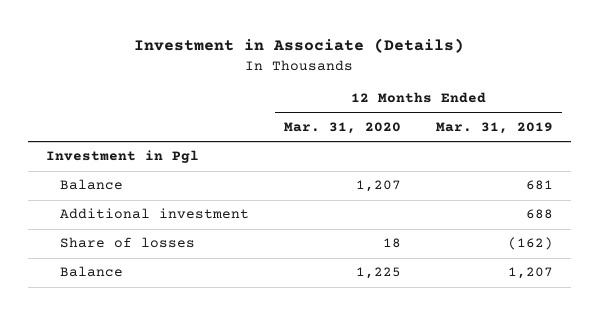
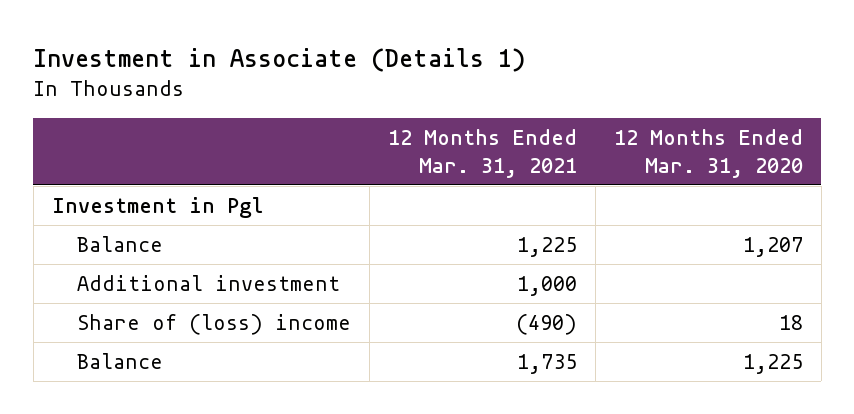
- Investment in Associate (Details)
+ Investment in Associate (Details 1)
- | 12 Months Ended Mar. 31, 2020 | 12 Months Ended Mar. 31, 2019
+ | 12 Months Ended Mar. 31, 2021 | 12 Months Ended Mar. 31, 2020
- Share of losses | 18 | (162)
+ Share of (loss) income | (490) | 18

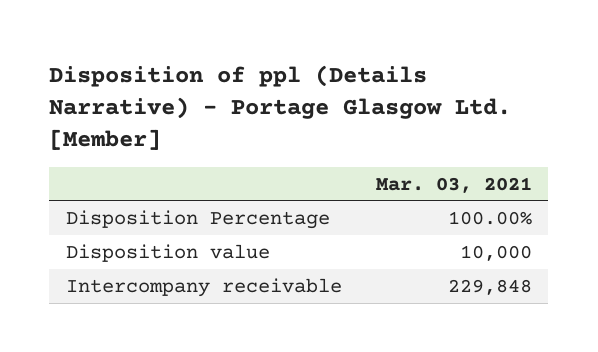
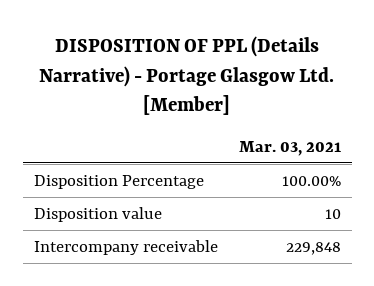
- Disposition of ppl (Details Narrative) - Portage Glasgow Ltd. [Member]
+ DISPOSITION OF PPL (Details Narrative) - Portage Glasgow Ltd. [Member]
- Disposition value | 10,000
+ Disposition value | 10

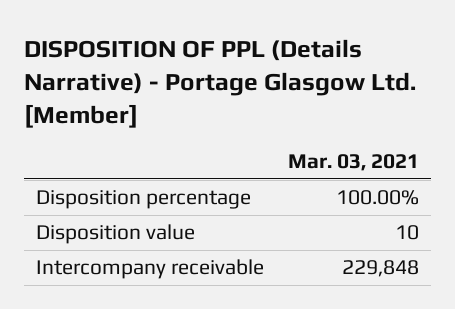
- Disposition Percentage | 100.00%
+ Disposition percentage | 100.00%

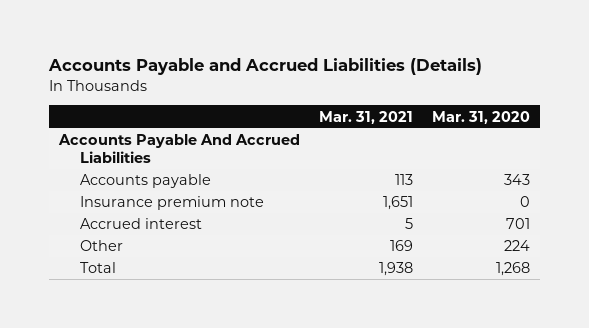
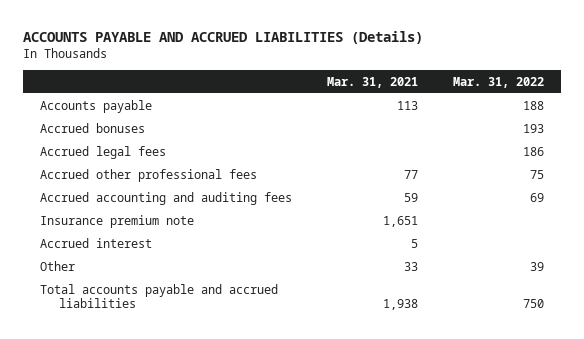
- Accounts Payable and Accrued Liabilities (Details)
+ ACCOUNTS PAYABLE AND ACCRUED LIABILITIES (Details)
- | Mar. 31, 2021 | Mar. 31, 2020
+ | Mar. 31, 2021 | Mar. 31, 2022
- Accounts Payable And Accrued Liabilities
+ Accrued bonuses | | 193
+ Accrued legal fees | | 186
+ Accrued other professional fees | 77 | 75
+ Accrued accounting and auditing fees | 59 | 69
- Other | 169 | 224
- Total | 1,938 | 1,268
+ Other | 33 | 39
+ Total accounts payable and accrued liabilities | 1,938 | 750

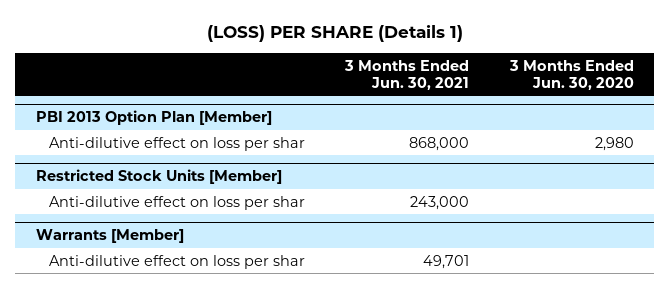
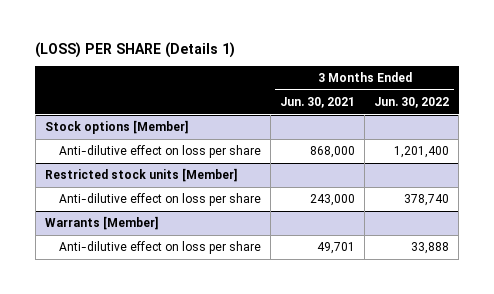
- | 3 Months Ended Jun. 30, 2021 | 3 Months Ended Jun. 30, 2020
+ | 3 Months Ended Jun. 30, 2021 | 3 Months Ended Jun. 30, 2022
- PBI 2013 Option Plan [Member]
- Anti-dilutive effect on loss per shar | 868,000 | 2,980
- Restricted Stock Units [Member]
- Anti-dilutive effect on loss per shar | 243,000 |
+ Stock options [Member]
+ Anti-dilutive effect on loss per share | 868,000 | 1,201,400
+ Restricted stock units [Member]
+ Anti-dilutive effect on loss per share | 243,000 | 378,740
@ Warrants [Member]
- Anti-dilutive effect on loss per shar | 49,701 |
+ Anti-dilutive effect on loss per share | 49,701 | 33,888

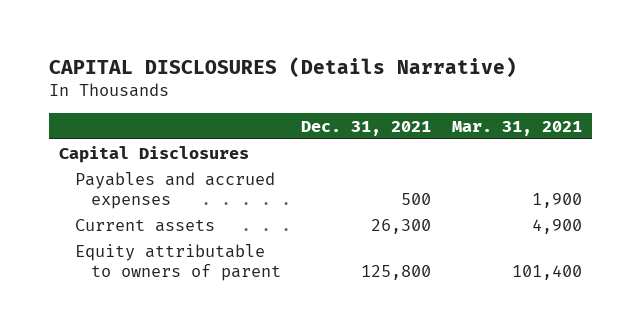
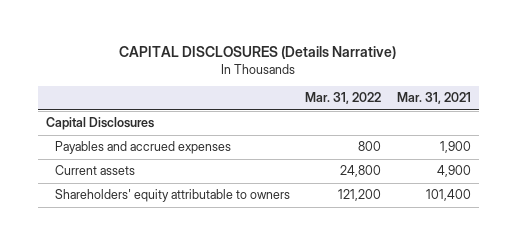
- | Dec. 31, 2021 | Mar. 31, 2021
+ | Mar. 31, 2022 | Mar. 31, 2021
- Equity attributable to owners of parent | 125,800 | 101,400
+ Shareholders' equity attributable to owners | 121,200 | 101,400

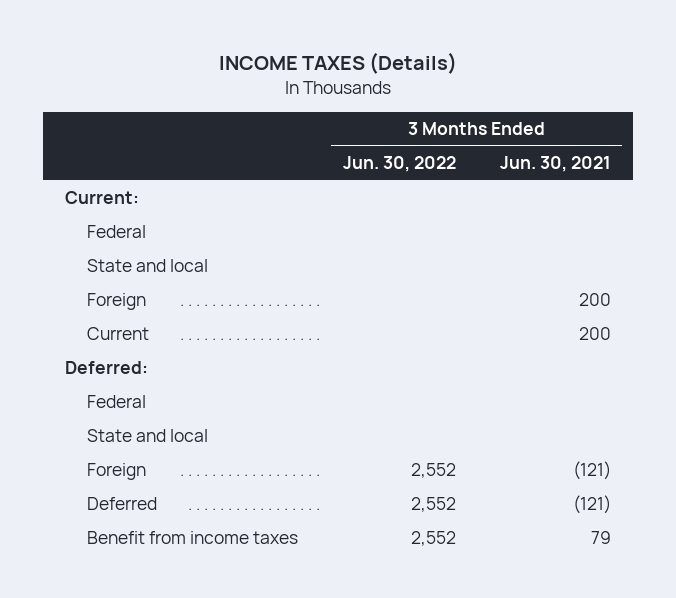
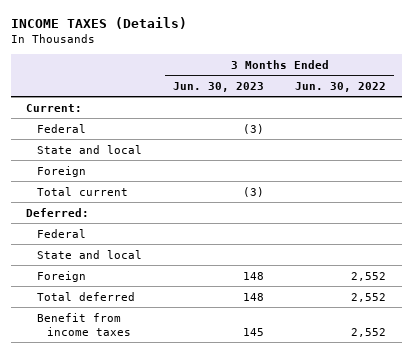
- | 3 Months Ended Jun. 30, 2022 | 3 Months Ended Jun. 30, 2021
+ | 3 Months Ended Jun. 30, 2023 | 3 Months Ended Jun. 30, 2022
- Current | | 200
+ Total current | (3) |
- Deferred | 2,552 | (121)
+ Total deferred | 148 | 2,552

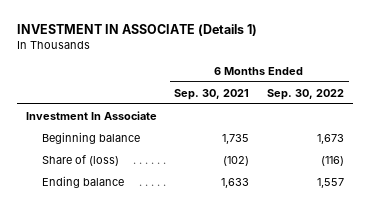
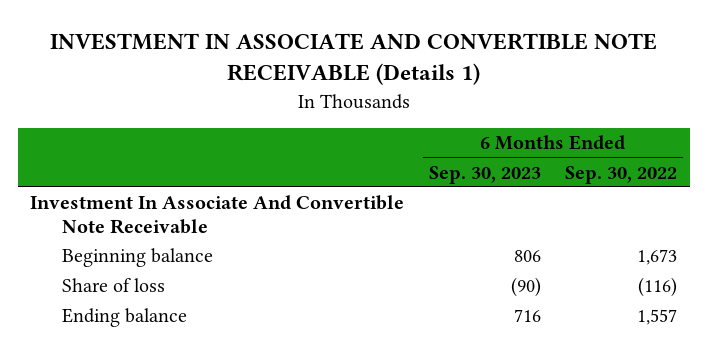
- INVESTMENT IN ASSOCIATE (Details 1)
+ INVESTMENT IN ASSOCIATE AND CONVERTIBLE NOTE RECEIVABLE (Details 1)
- | 6 Months Ended Sep. 30, 2021 | 6 Months Ended Sep. 30, 2022
+ | 6 Months Ended Sep. 30, 2023 | 6 Months Ended Sep. 30, 2022
- Investment In Associate
+ Investment In Associate And Convertible Note Receivable
- Share of (loss) | (102) | (116)
+ Share of loss | (90) | (116)

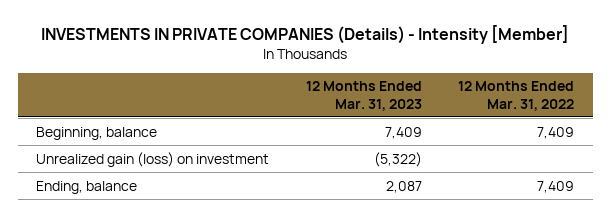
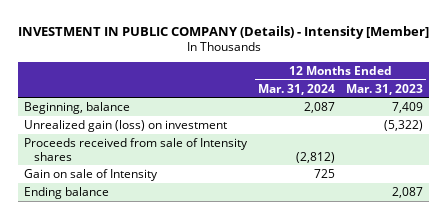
- INVESTMENTS IN PRIVATE COMPANIES (Details) - Intensity [Member]
+ INVESTMENT IN PUBLIC COMPANY (Details) - Intensity [Member]
- | 12 Months Ended Mar. 31, 2023 | 12 Months Ended Mar. 31, 2022
+ | 12 Months Ended Mar. 31, 2024 | 12 Months Ended Mar. 31, 2023
- Ending, balance | 2,087 | 7,409
+ Proceeds received from sale of Intensity shares | (2,812) |
+ Gain on sale of Intensity | 725 |
+ Ending balance | | 2,087

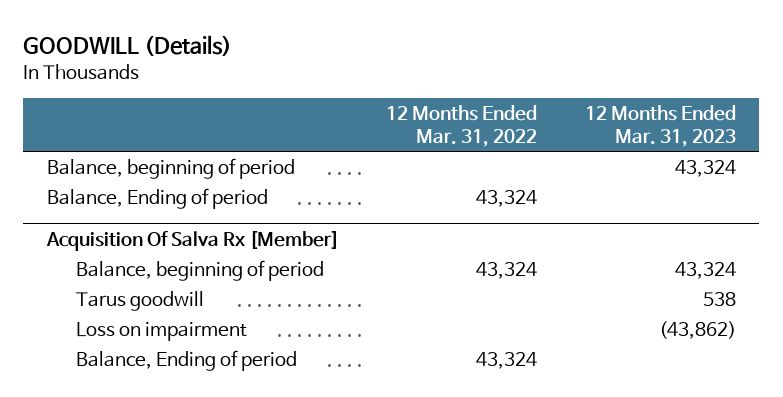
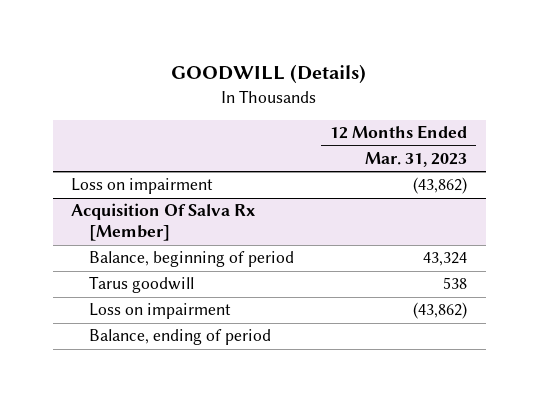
- | 12 Months Ended Mar. 31, 2022 | 12 Months Ended Mar. 31, 2023
+ | 12 Months Ended Mar. 31, 2023
- Balance, beginning of period | | 43,324
- Balance, Ending of period | 43,324 |
+ Loss on impairment | (43,862)
@ Acquisition Of Salva Rx [Member]
- Balance, Ending of period | 43,324 |
+ Balance, ending of period

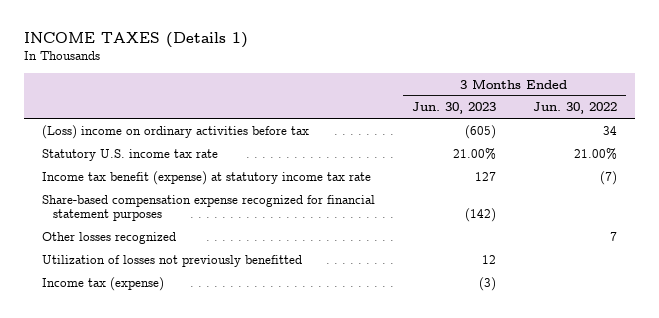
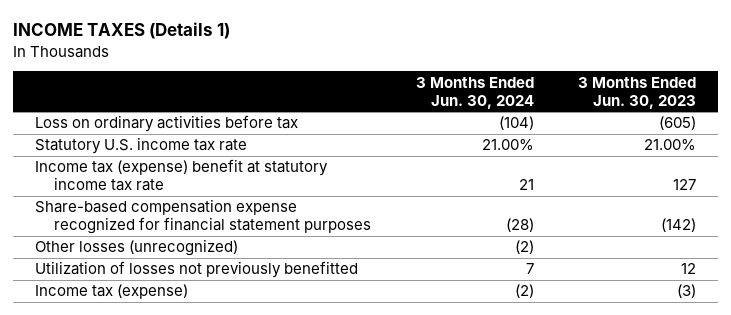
- | 3 Months Ended Jun. 30, 2023 | 3 Months Ended Jun. 30, 2022
+ | 3 Months Ended Jun. 30, 2024 | 3 Months Ended Jun. 30, 2023
- (Loss) income on ordinary activities before tax | (605) | 34
+ Loss on ordinary activities before tax | (104) | (605)
- Income tax benefit (expense) at statutory income tax rate | 127 | (7)
+ Income tax (expense) benefit at statutory income tax rate | 21 | 127
- Other losses recognized | | 7
+ Other losses (unrecognized) | (2) |

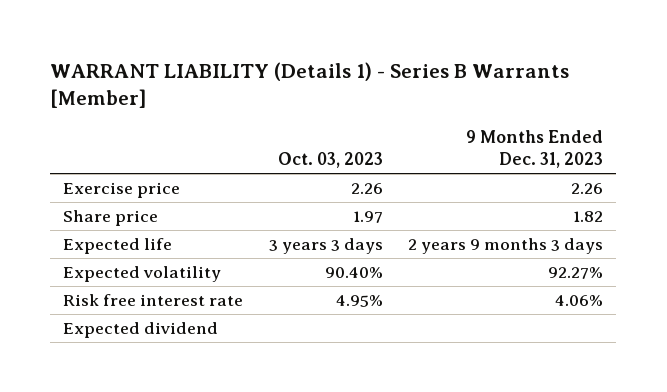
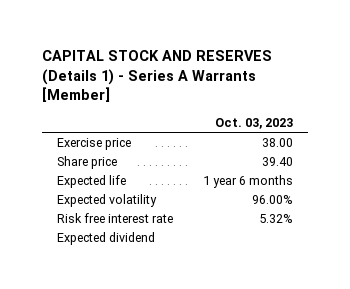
- WARRANT LIABILITY (Details 1) - Series B Warrants [Member]
+ CAPITAL STOCK AND RESERVES (Details 1) - Series A Warrants [Member]
- | Oct. 03, 2023 | 9 Months Ended Dec. 31, 2023
+ | Oct. 03, 2023
- Exercise price | 2.26 | 2.26
- Share price | 1.97 | 1.82
- Expected life | 3 years 3 days | 2 years 9 months 3 days
- Expected volatility | 90.40% | 92.27%
- Risk free interest rate | 4.95% | 4.06%
+ Exercise price | 38.00
+ Share price | 39.40
+ Expected life | 1 year 6 months
+ Expected volatility | 96.00%
+ Risk free interest rate | 5.32%

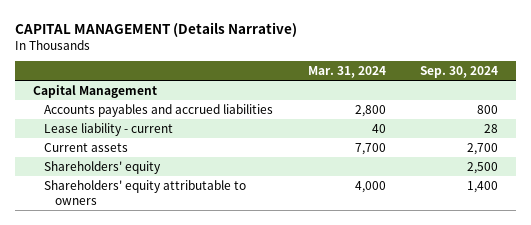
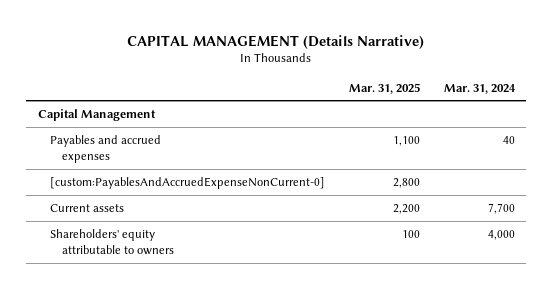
- | Mar. 31, 2024 | Sep. 30, 2024
+ | Mar. 31, 2025 | Mar. 31, 2024
- Accounts payables and accrued liabilities | 2,800 | 800
- Lease liability - current | 40 | 28
+ Payables and accrued expenses | 1,100 | 40
+ [custom:PayablesAndAccruedExpenseNonCurrent-0] | 2,800 |
- Shareholders' equity | | 2,500

